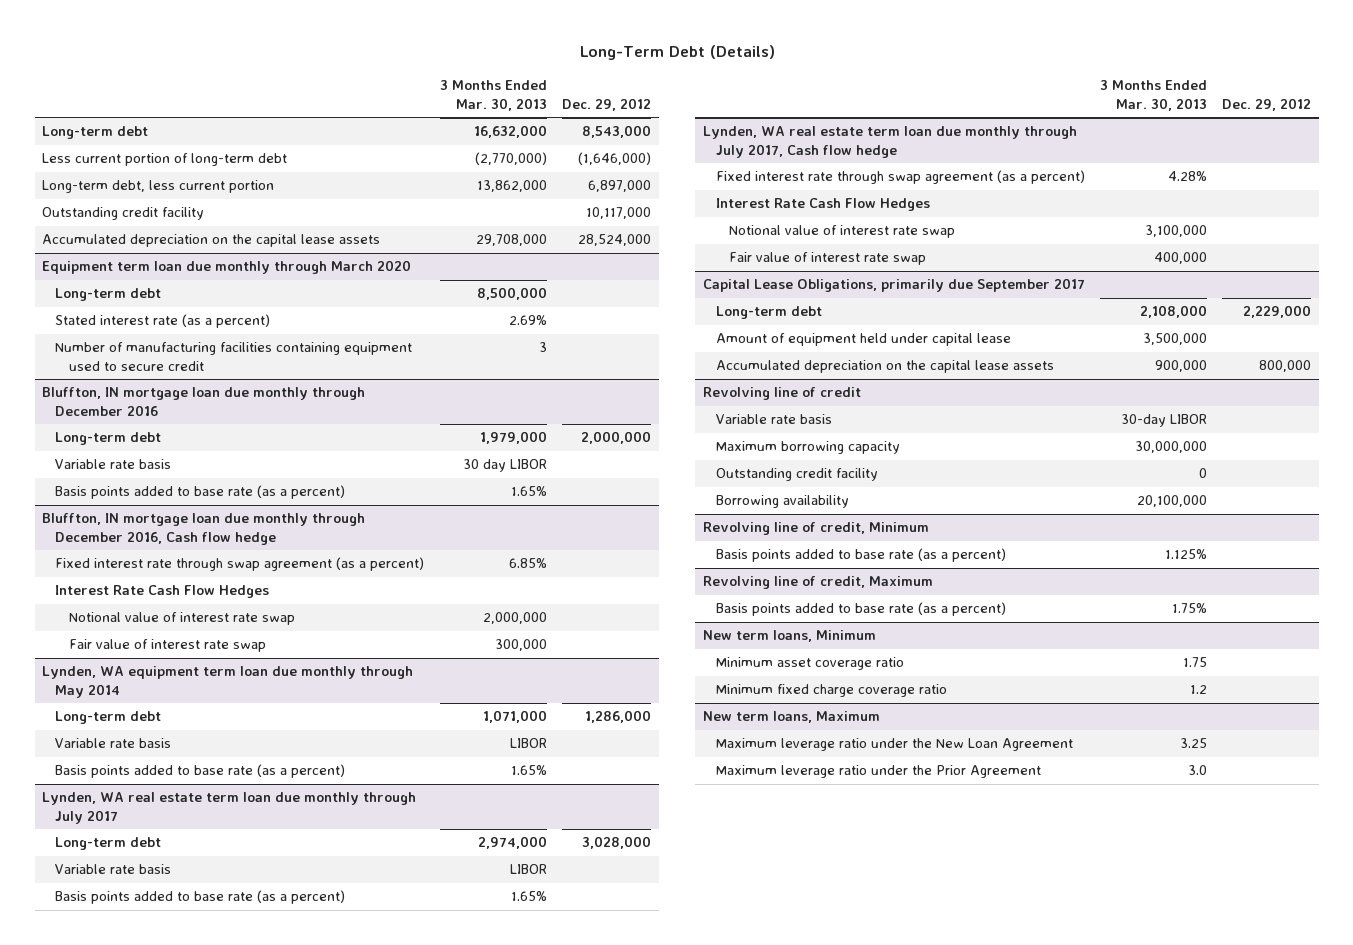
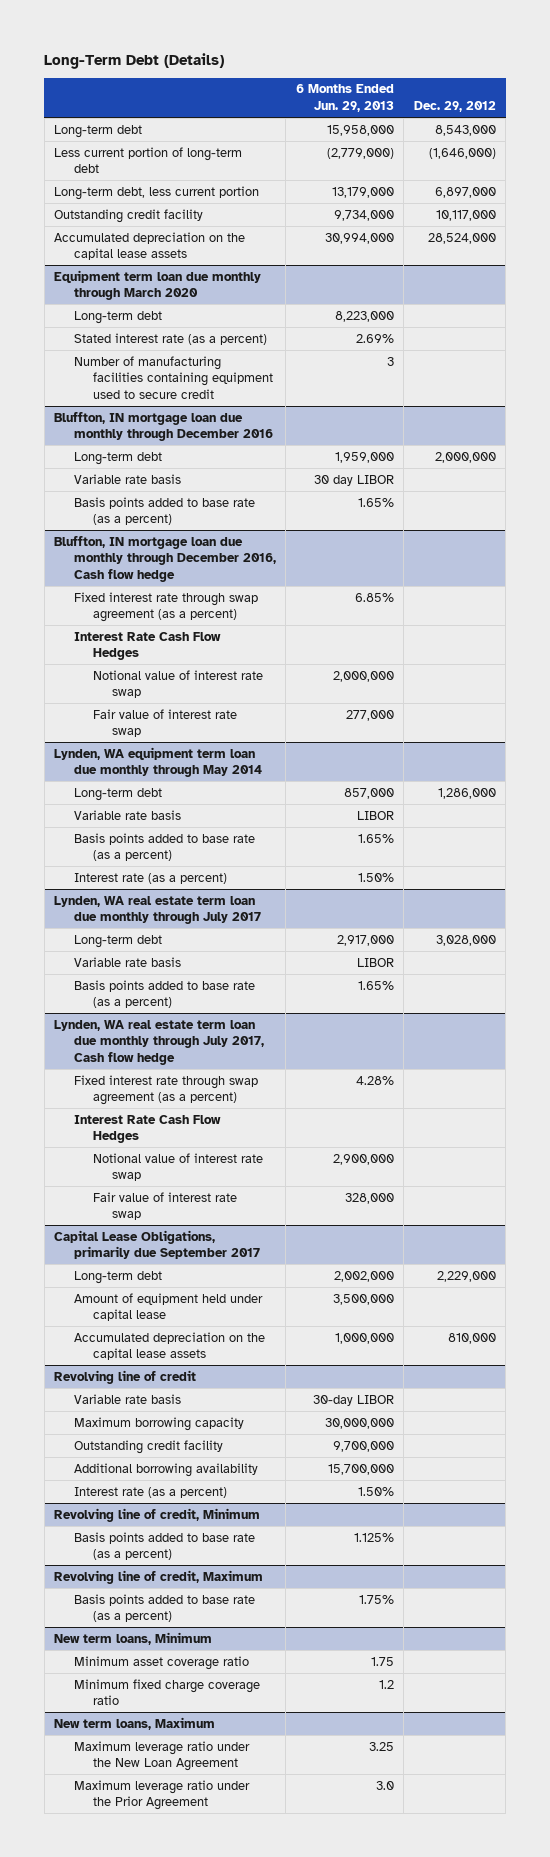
- | 3 Months Ended Mar. 30, 2013 | Dec. 29, 2012
+ | 6 Months Ended Jun. 29, 2013 | Dec. 29, 2012
@ Lynden, WA equipment term loan due monthly through May 2014
+ Interest rate (as a percent) | 1.50% |
@ Capital Lease Obligations, primarily due September 2017
- Accumulated depreciation on the capital lease assets | 900,000 | 800,000
+ Accumulated depreciation on the capital lease assets | 1,000,000 | 810,000
@ Revolving line of credit
- Borrowing availability | 20,100,000 |
+ Additional borrowing availability | 15,700,000 |
+ Interest rate (as a percent) | 1.50% |

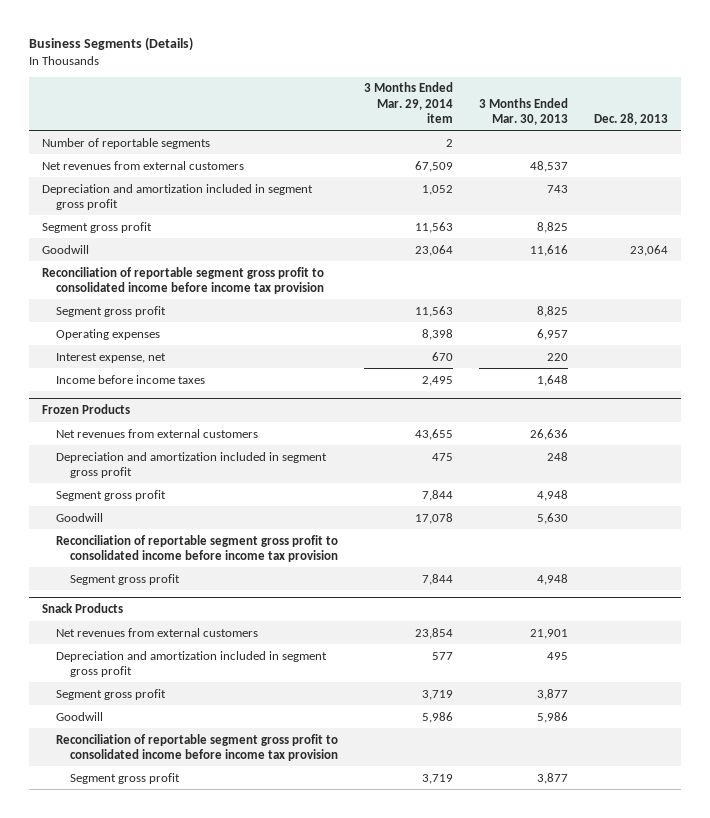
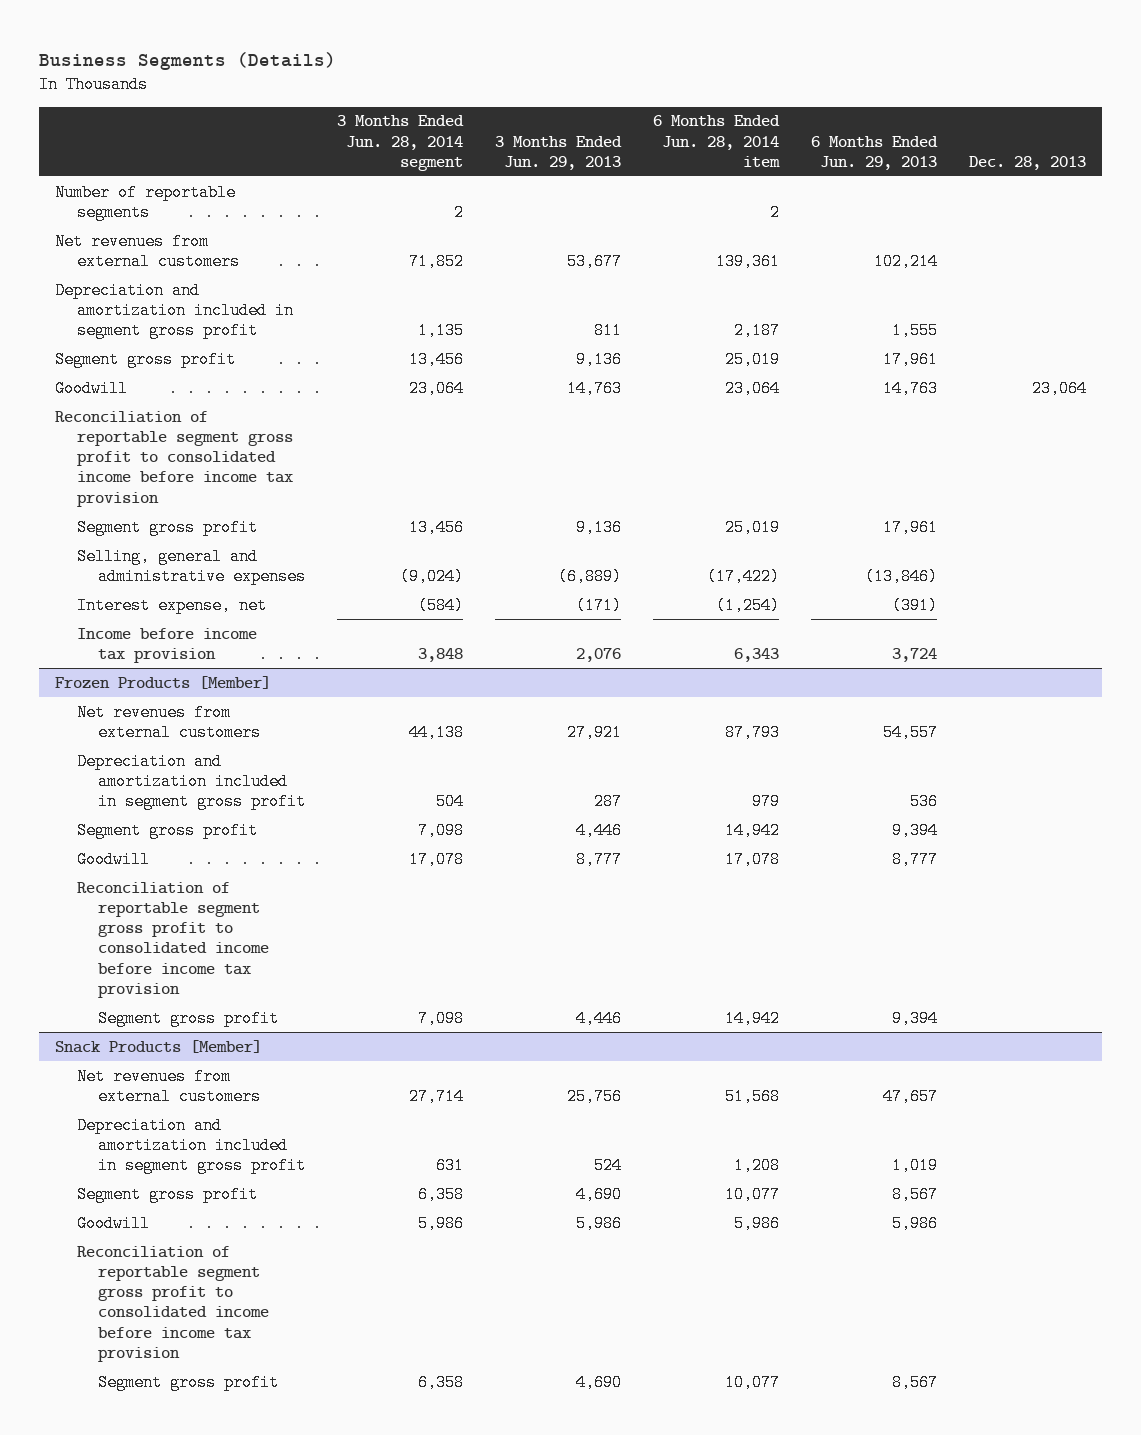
- | 3 Months Ended Mar. 29, 2014 item | 3 Months Ended Mar. 30, 2013 | Dec. 28, 2013
+ | 3 Months Ended Jun. 28, 2014 segment | 3 Months Ended Jun. 29, 2013 | 6 Months Ended Jun. 28, 2014 item | 6 Months Ended Jun. 29, 2013 | Dec. 28, 2013
- Operating expenses | 8,398 | 6,957 |
+ Selling, general and administrative expenses | (9,024) | (6,889) | (17,422) | (13,846) |
- Income before income taxes | 2,495 | 1,648 |
- Frozen Products
+ Income before income tax provision | 3,848 | 2,076 | 6,343 | 3,724 |
+ Frozen Products [Member]
- Snack Products
+ Snack Products [Member]

